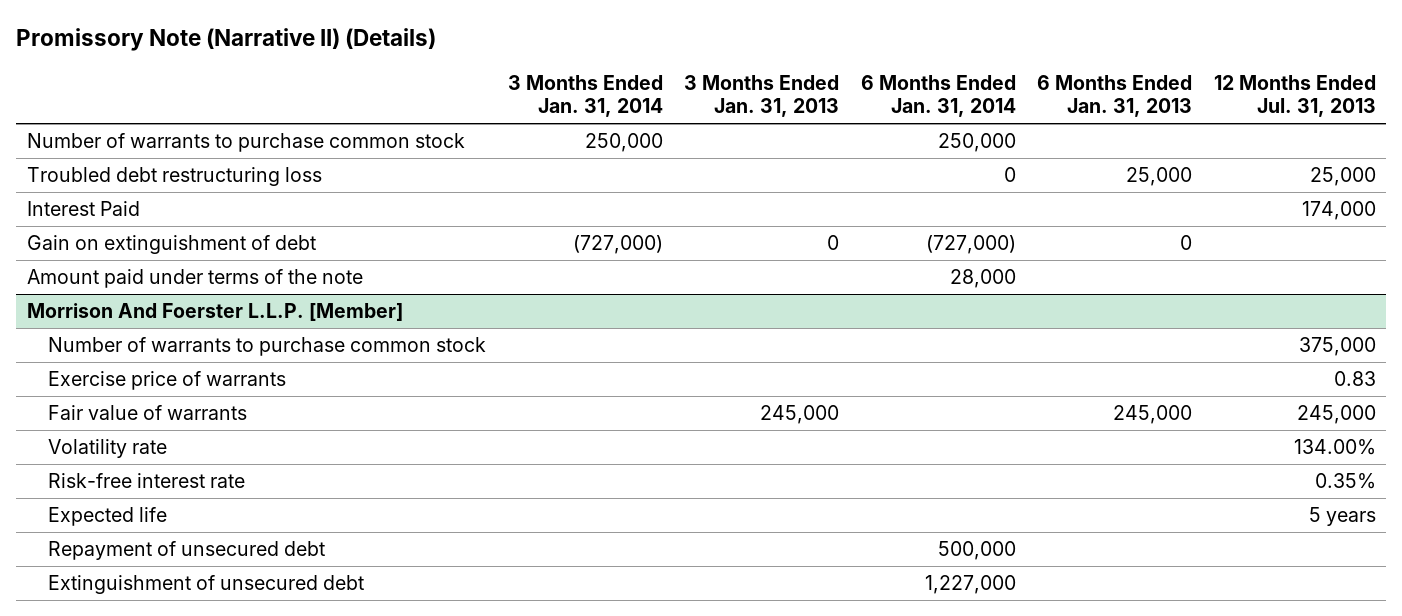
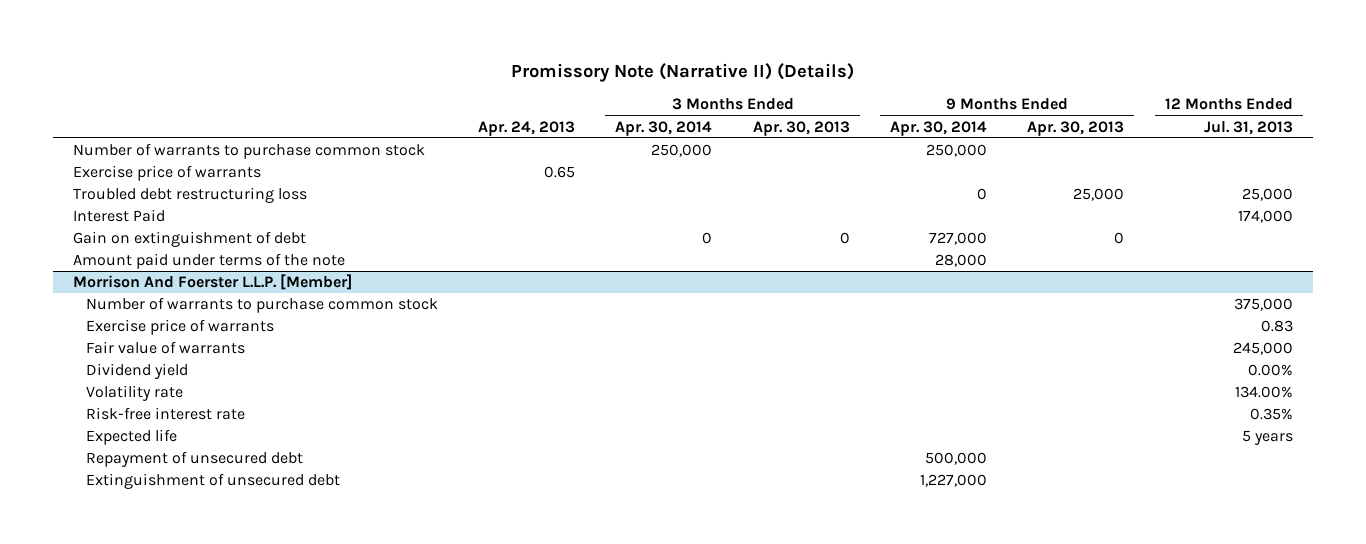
- | 3 Months Ended Jan. 31, 2014 | 3 Months Ended Jan. 31, 2013 | 6 Months Ended Jan. 31, 2014 | 6 Months Ended Jan. 31, 2013 | 12 Months Ended Jul. 31, 2013
+ | Apr. 24, 2013 | 3 Months Ended Apr. 30, 2014 | 3 Months Ended Apr. 30, 2013 | 9 Months Ended Apr. 30, 2014 | 9 Months Ended Apr. 30, 2013 | 12 Months Ended Jul. 31, 2013
+ Exercise price of warrants | 0.65 | | | | |
@ Morrison And Foerster L.L.P. [Member]
+ Dividend yield | | | | | | 0.00%

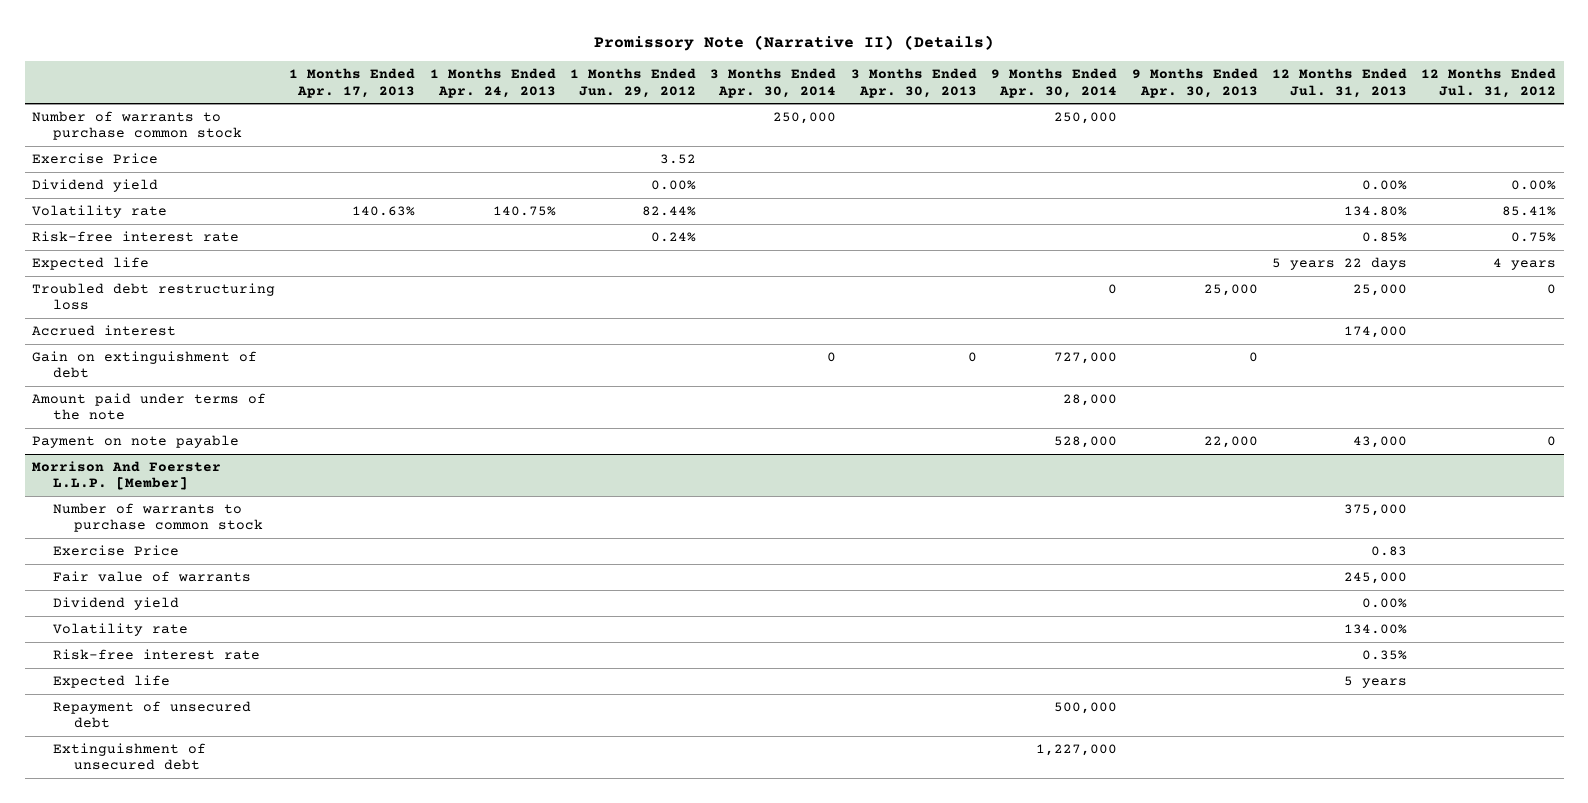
- | Apr. 24, 2013 | 3 Months Ended Apr. 30, 2014 | 3 Months Ended Apr. 30, 2013 | 9 Months Ended Apr. 30, 2014 | 9 Months Ended Apr. 30, 2013 | 12 Months Ended Jul. 31, 2013
+ | 1 Months Ended Apr. 17, 2013 | 1 Months Ended Apr. 24, 2013 | 1 Months Ended Jun. 29, 2012 | 3 Months Ended Apr. 30, 2014 | 3 Months Ended Apr. 30, 2013 | 9 Months Ended Apr. 30, 2014 | 9 Months Ended Apr. 30, 2013 | 12 Months Ended Jul. 31, 2013 | 12 Months Ended Jul. 31, 2012
- Exercise price of warrants | 0.65 | | | | |
+ Exercise Price | | | 3.52 | | | | | |
+ Dividend yield | | | 0.00% | | | | | 0.00% | 0.00%
+ Volatility rate | 140.63% | 140.75% | 82.44% | | | | | 134.80% | 85.41%
+ Risk-free interest rate | | | 0.24% | | | | | 0.85% | 0.75%
+ Expected life | | | | | | | | 5 years 22 days | 4 years
- Interest Paid | | | | | | 174,000
+ Accrued interest | | | | | | | | 174,000 |
+ Payment on note payable | | | | | | 528,000 | 22,000 | 43,000 | 0
@ Morrison And Foerster L.L.P. [Member]
- Exercise price of warrants | | | | | | 0.83
+ Exercise Price | | | | | | | | 0.83 |

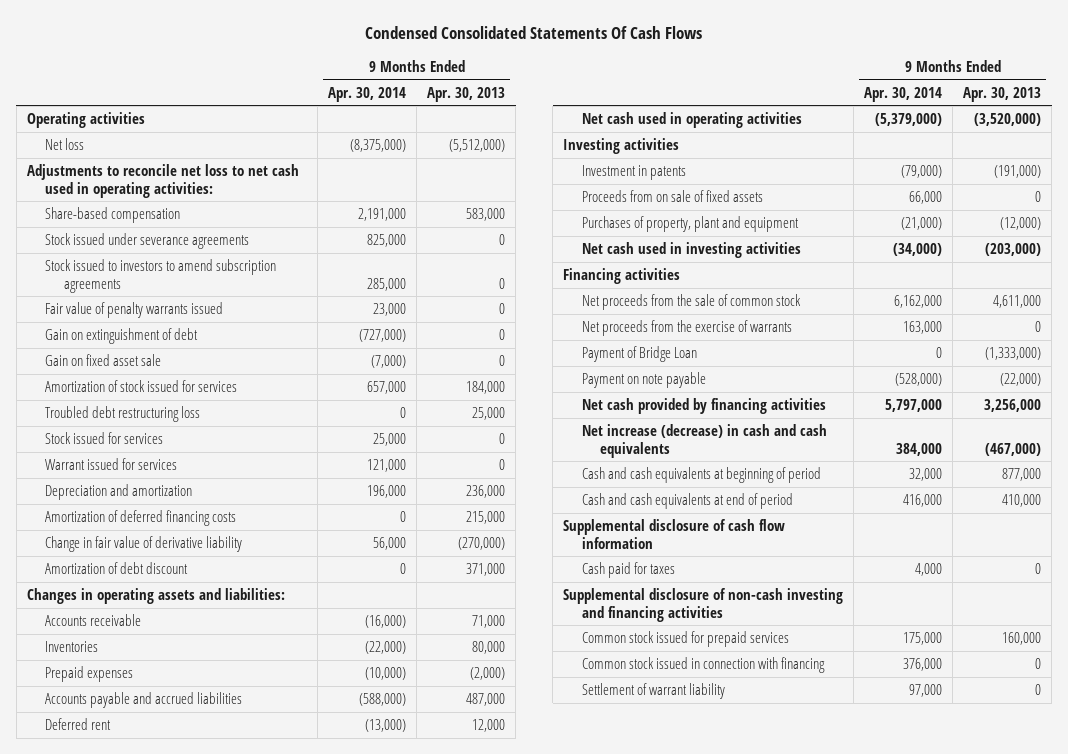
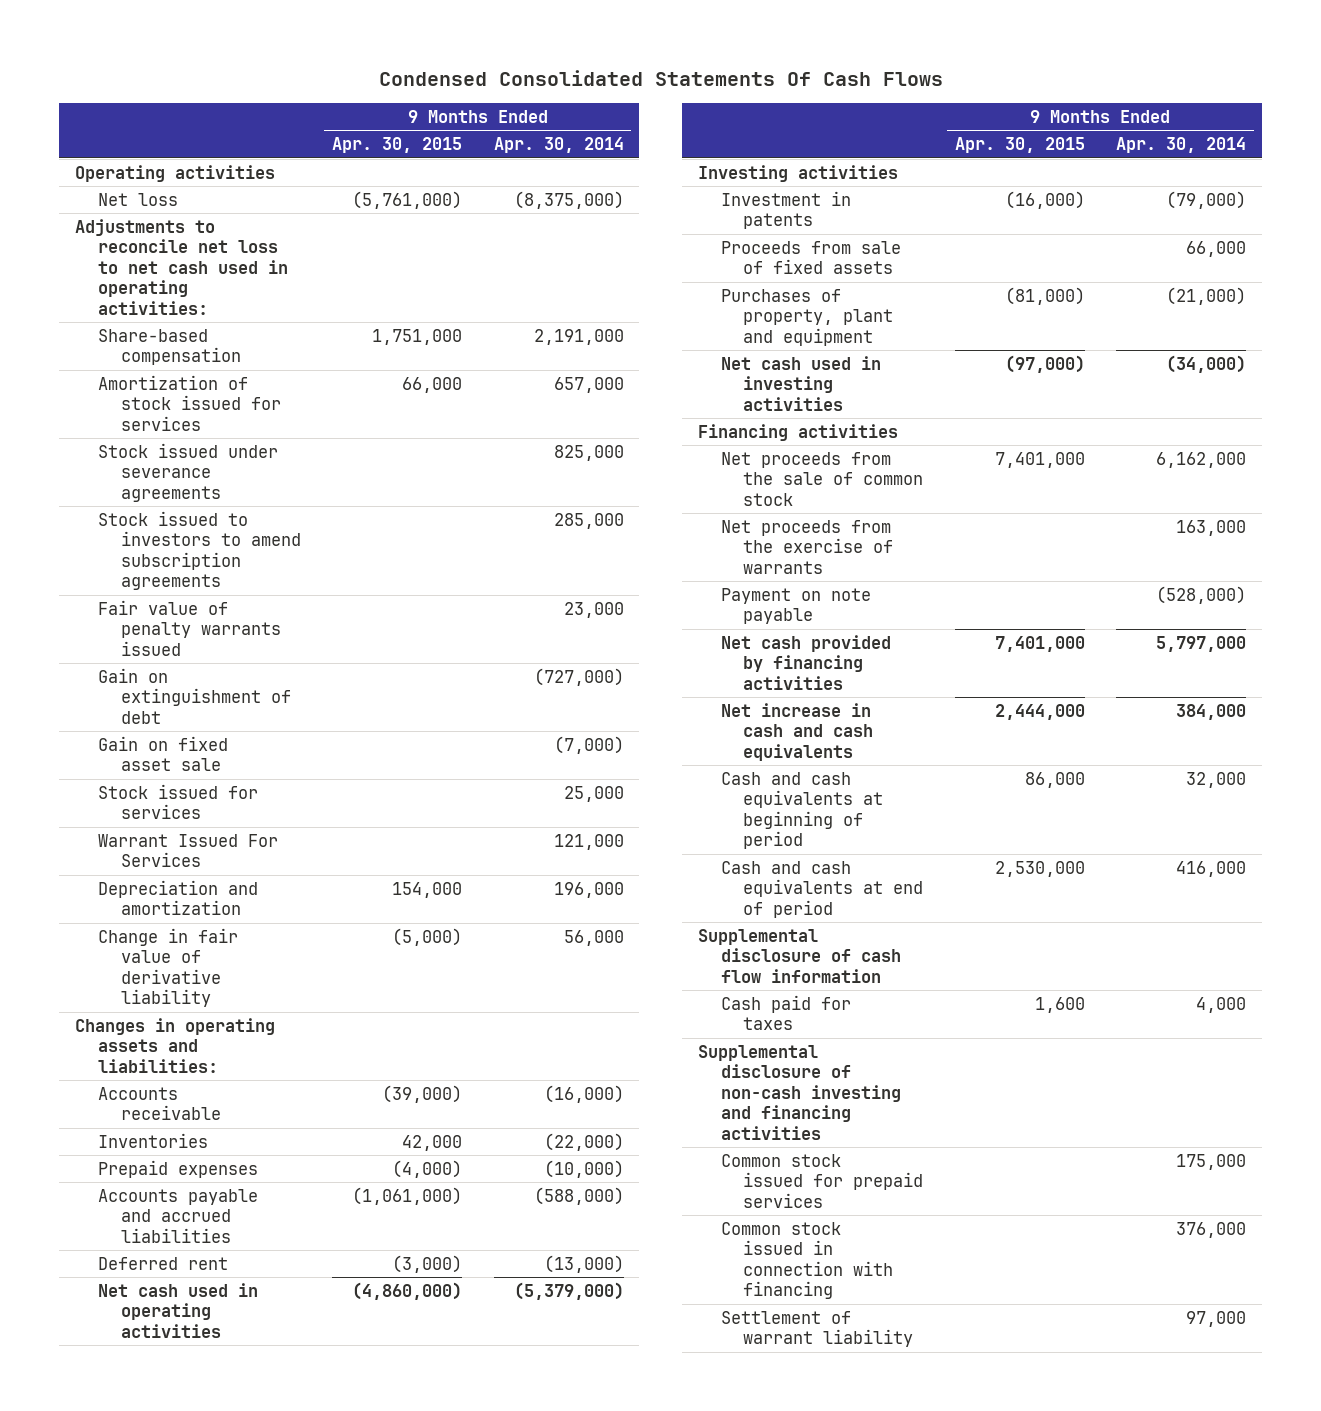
- | 9 Months Ended Apr. 30, 2014 | 9 Months Ended Apr. 30, 2013
+ | 9 Months Ended Apr. 30, 2015 | 9 Months Ended Apr. 30, 2014
moved up: Amortization of stock issued for services | 66,000 | 657,000
- Troubled debt restructuring loss | 0 | 25,000
- Warrant issued for services | 121,000 | 0
+ Warrant Issued For Services | | 121,000
- Amortization of deferred financing costs | 0 | 215,000
- Amortization of debt discount | 0 | 371,000
- Proceeds from on sale of fixed assets | 66,000 | 0
+ Proceeds from sale of fixed assets | | 66,000
- Payment of Bridge Loan | 0 | (1,333,000)
- Net increase (decrease) in cash and cash equivalents | 384,000 | (467,000)
+ Net increase in cash and cash equivalents | 2,444,000 | 384,000

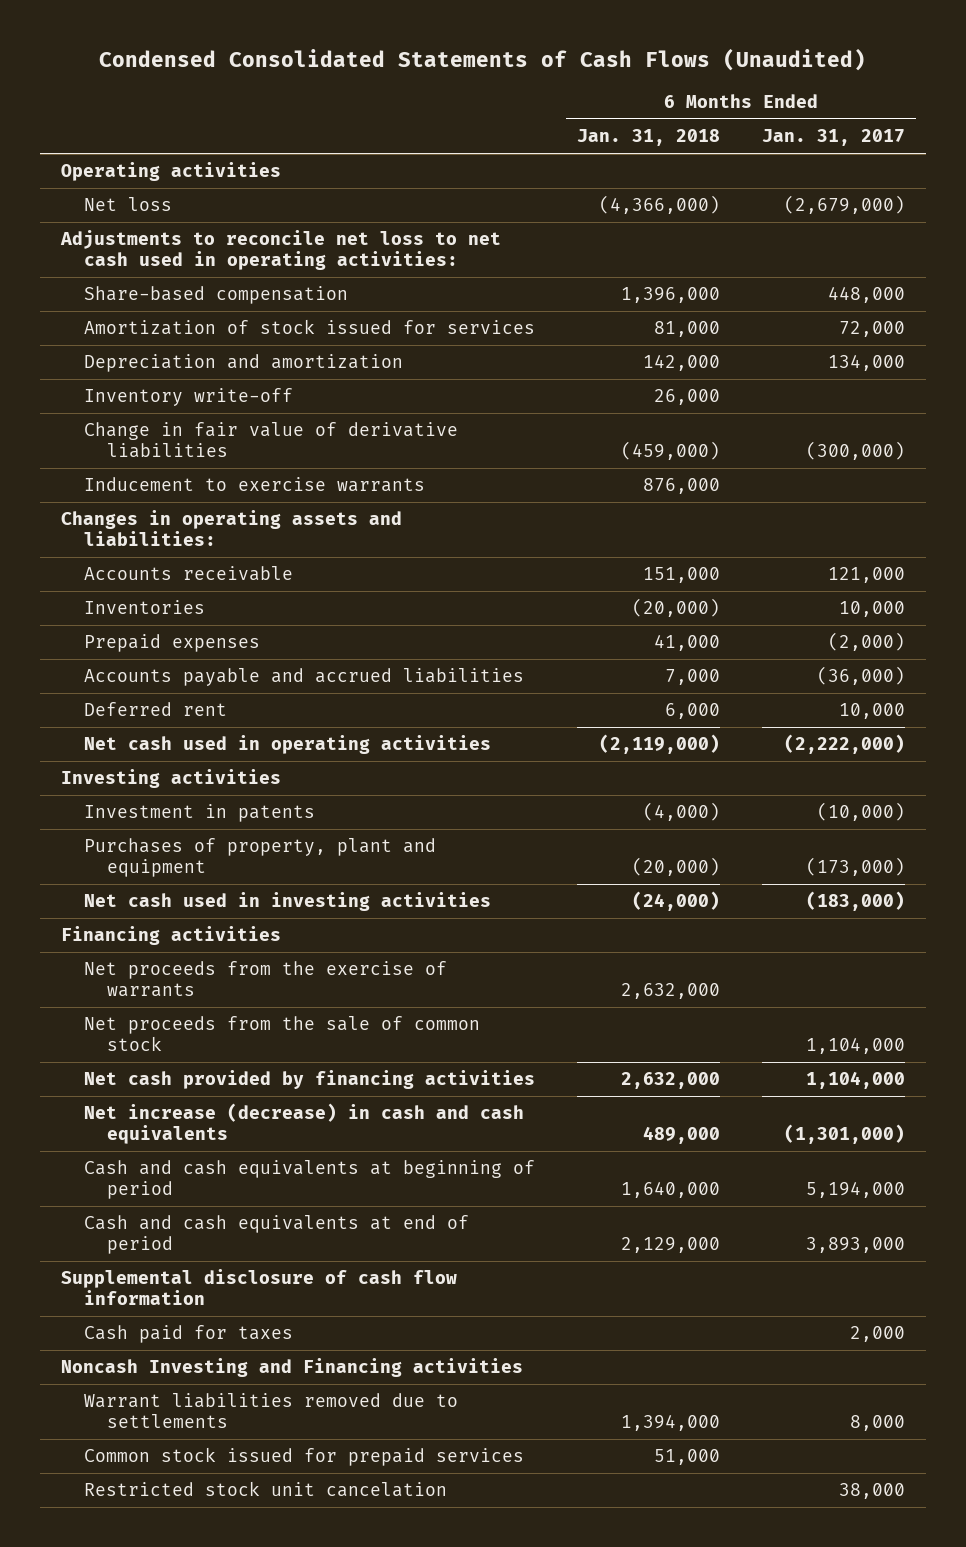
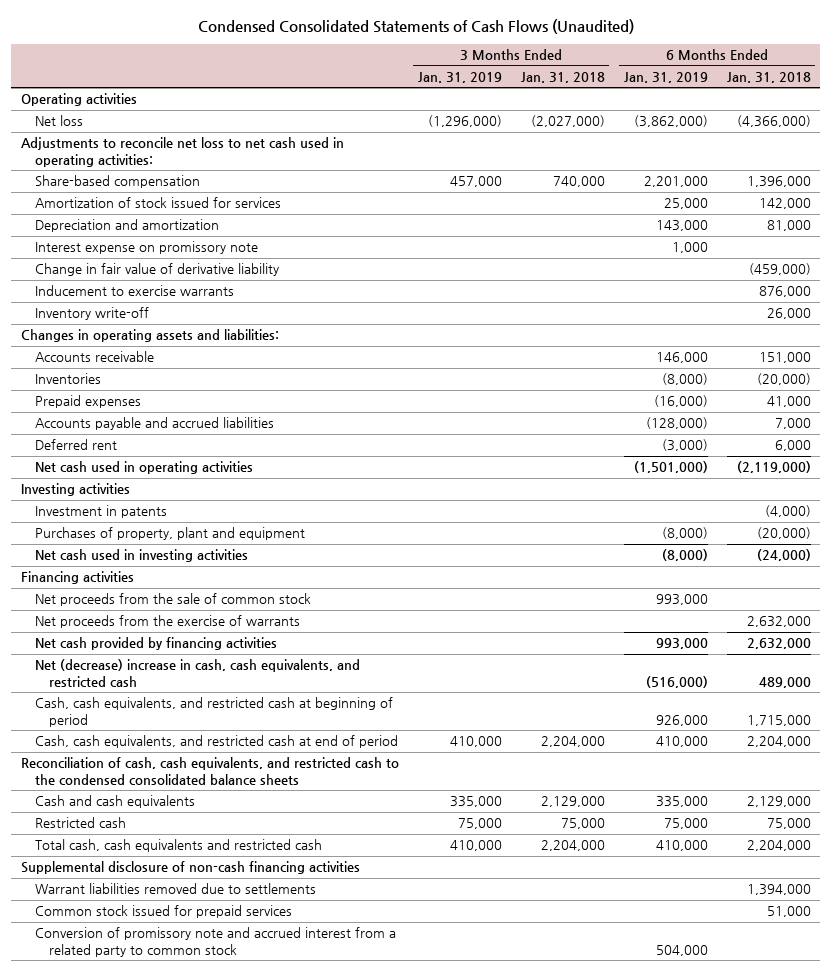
- | 6 Months Ended Jan. 31, 2018 | 6 Months Ended Jan. 31, 2017
+ | 3 Months Ended Jan. 31, 2019 | 3 Months Ended Jan. 31, 2018 | 6 Months Ended Jan. 31, 2019 | 6 Months Ended Jan. 31, 2018
- Amortization of stock issued for services | 81,000 | 72,000
- Depreciation and amortization | 142,000 | 134,000
- Change in fair value of derivative liabilities | (459,000) | (300,000)
+ Amortization of stock issued for services | | | 25,000 | 142,000
+ Depreciation and amortization | | | 143,000 | 81,000
+ Interest expense on promissory note | | | 1,000 |
+ Change in fair value of derivative liability | | | | (459,000)
moved down: Inventory write-off | | | | 26,000
moved down: Net proceeds from the exercise of warrants | | | | 2,632,000
- Net increase (decrease) in cash and cash equivalents | 489,000 | (1,301,000)
- Cash and cash equivalents at beginning of period | 1,640,000 | 5,194,000
- Cash and cash equivalents at end of period | 2,129,000 | 3,893,000
- Supplemental disclosure of cash flow information
- Cash paid for taxes | | 2,000
- Noncash Investing and Financing activities
+ Net (decrease) increase in cash, cash equivalents, and restricted cash | | | (516,000) | 489,000
+ Cash, cash equivalents, and restricted cash at beginning of period | | | 926,000 | 1,715,000
+ Cash, cash equivalents, and restricted cash at end of period | 410,000 | 2,204,000 | 410,000 | 2,204,000
+ Reconciliation of cash, cash equivalents, and restricted cash to the condensed consolidated balance sheets
+ Cash and cash equivalents | 335,000 | 2,129,000 | 335,000 | 2,129,000
+ Restricted cash | 75,000 | 75,000 | 75,000 | 75,000
+ Total cash, cash equivalents and restricted cash | 410,000 | 2,204,000 | 410,000 | 2,204,000
+ Supplemental disclosure of non-cash financing activities
- Restricted stock unit cancelation | | 38,000
+ Conversion of promissory note and accrued interest from a related party to common stock | | | 504,000 |

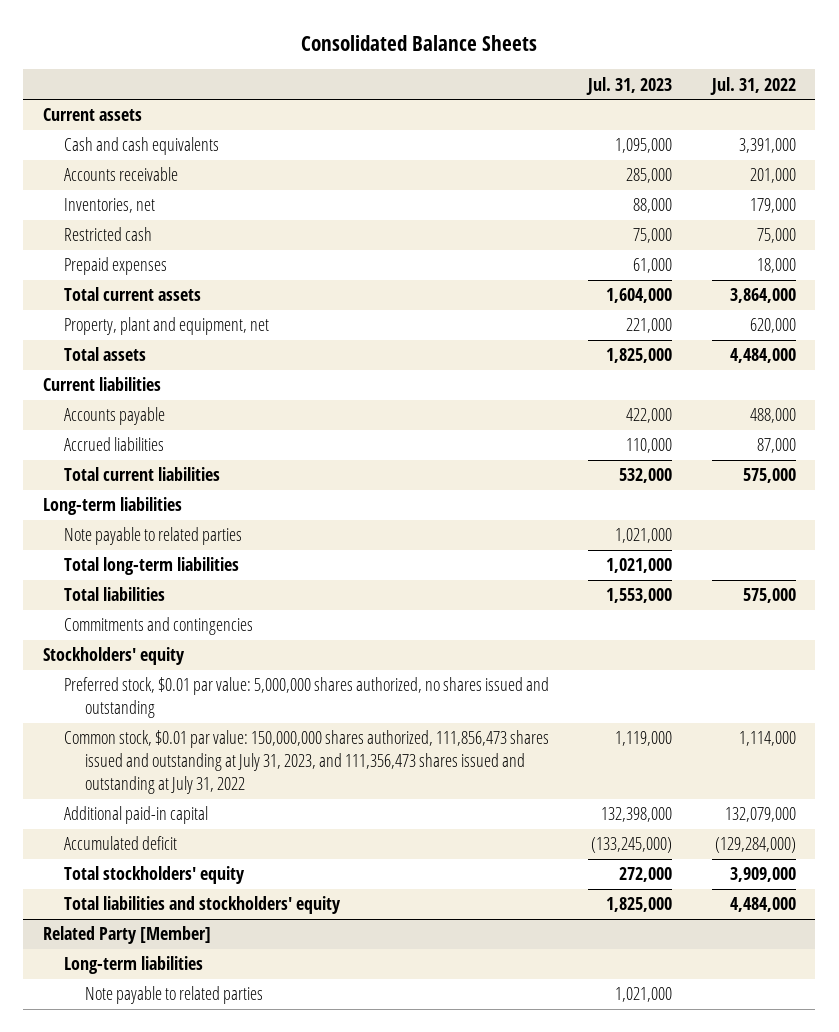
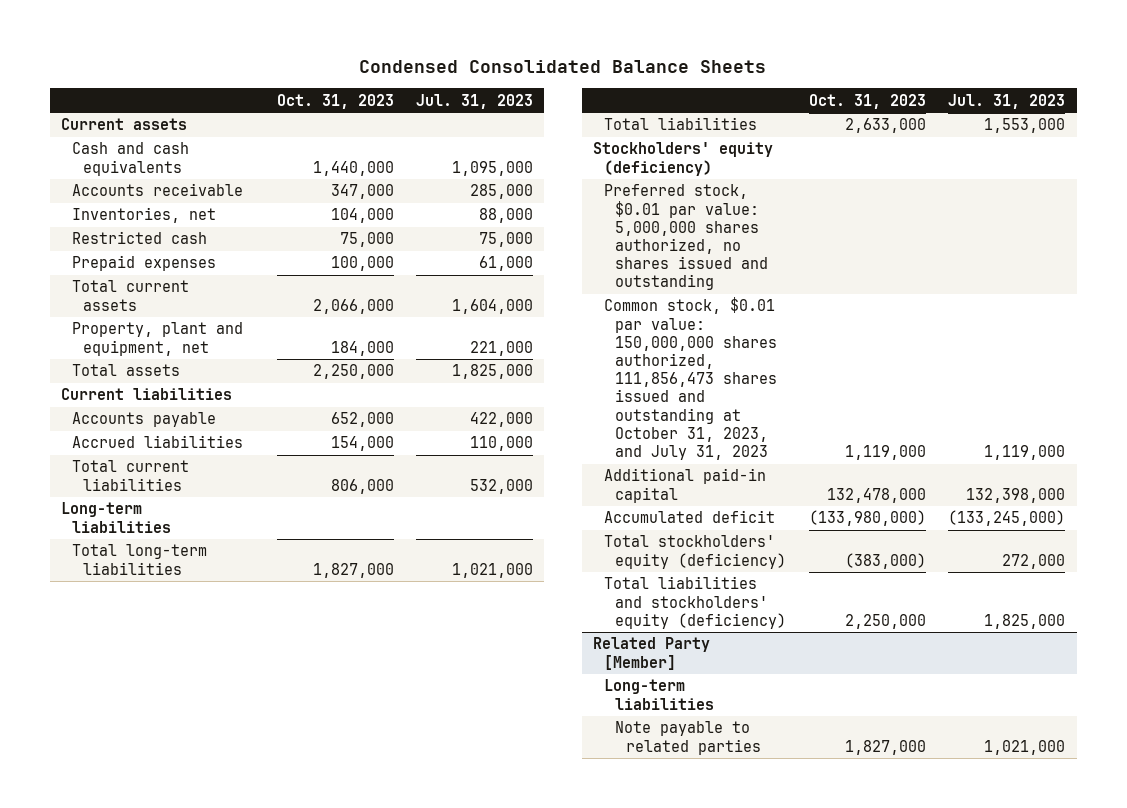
- Consolidated Balance Sheets
+ Condensed Consolidated Balance Sheets
- | Jul. 31, 2023 | Jul. 31, 2022
+ | Oct. 31, 2023 | Jul. 31, 2023
- Note payable to related parties | 1,021,000 |
- Commitments and contingencies
- Stockholders' equity
+ Stockholders' equity (deficiency)
- Common stock, $0.01 par value: 150,000,000 shares authorized, 111,856,473 shares issued and outstanding at July 31, 2023, and 111,356,473 shares issued and outstanding at July 31, 2022 | 1,119,000 | 1,114,000
+ Common stock, $0.01 par value: 150,000,000 shares authorized, 111,856,473 shares issued and outstanding at October 31, 2023, and July 31, 2023 | 1,119,000 | 1,119,000
- Total stockholders' equity | 272,000 | 3,909,000
- Total liabilities and stockholders' equity | 1,825,000 | 4,484,000
+ Total stockholders' equity (deficiency) | (383,000) | 272,000
+ Total liabilities and stockholders' equity (deficiency) | 2,250,000 | 1,825,000

